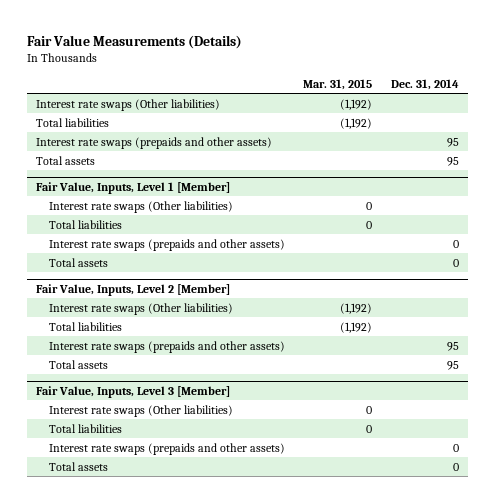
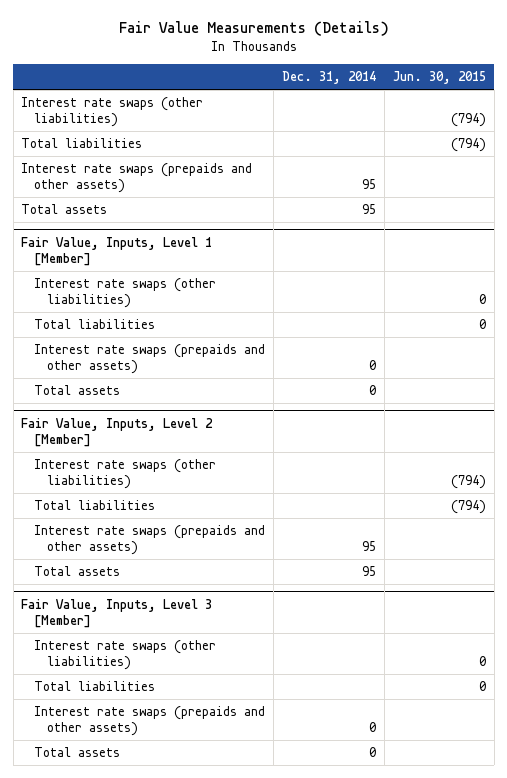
- | Mar. 31, 2015 | Dec. 31, 2014
+ | Dec. 31, 2014 | Jun. 30, 2015
- Interest rate swaps (Other liabilities) | (1,192) |
+ Interest rate swaps (other liabilities) | | (794)
@ Fair Value, Inputs, Level 1 [Member]
- Interest rate swaps (Other liabilities) | 0 |
+ Interest rate swaps (other liabilities) | | 0
@ Fair Value, Inputs, Level 2 [Member]
- Interest rate swaps (Other liabilities) | (1,192) |
+ Interest rate swaps (other liabilities) | | (794)
@ Fair Value, Inputs, Level 3 [Member]
- Interest rate swaps (Other liabilities) | 0 |
+ Interest rate swaps (other liabilities) | | 0

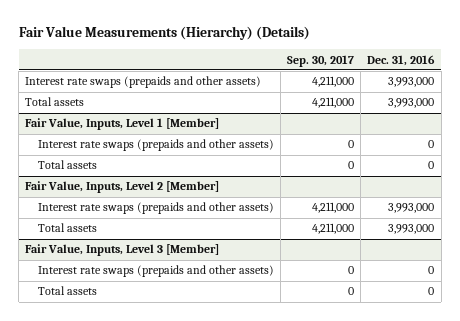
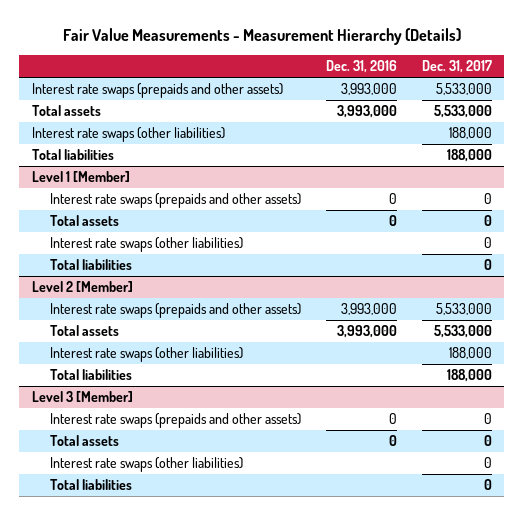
- Fair Value Measurements (Hierarchy) (Details)
+ Fair Value Measurements - Measurement Hierarchy (Details)
- | Sep. 30, 2017 | Dec. 31, 2016
+ | Dec. 31, 2016 | Dec. 31, 2017
- Fair Value, Inputs, Level 1 [Member]
+ Interest rate swaps (other liabilities) | | 188,000
+ Total liabilities | | 188,000
+ Level 1 [Member]
- Fair Value, Inputs, Level 2 [Member]
+ Interest rate swaps (other liabilities) | | 0
+ Total liabilities | | 0
+ Level 2 [Member]
- Fair Value, Inputs, Level 3 [Member]
+ Interest rate swaps (other liabilities) | | 188,000
+ Total liabilities | | 188,000
+ Level 3 [Member]
+ Interest rate swaps (other liabilities) | | 0
+ Total liabilities | | 0

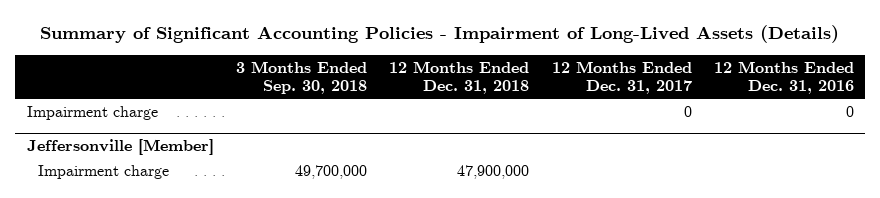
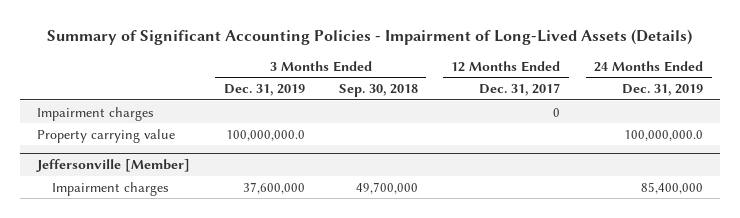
- | 3 Months Ended Sep. 30, 2018 | 12 Months Ended Dec. 31, 2018 | 12 Months Ended Dec. 31, 2017 | 12 Months Ended Dec. 31, 2016
+ | 3 Months Ended Dec. 31, 2019 | 3 Months Ended Sep. 30, 2018 | 12 Months Ended Dec. 31, 2017 | 24 Months Ended Dec. 31, 2019
- Impairment charge | | | 0 | 0
+ Impairment charges | | | 0 |
+ Property carrying value | 100,000,000.0 | | | 100,000,000.0
@ Jeffersonville [Member]
- Impairment charge | 49,700,000 | 47,900,000 | |
+ Impairment charges | 37,600,000 | 49,700,000 | | 85,400,000

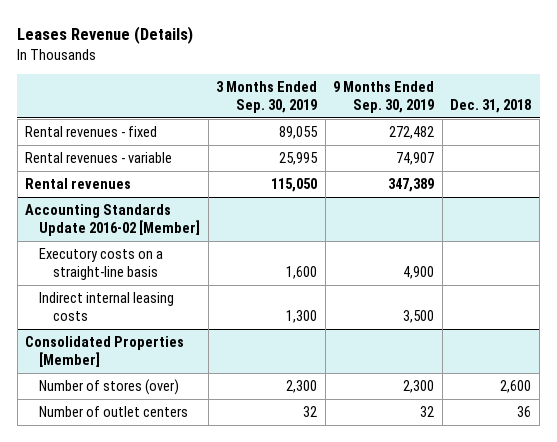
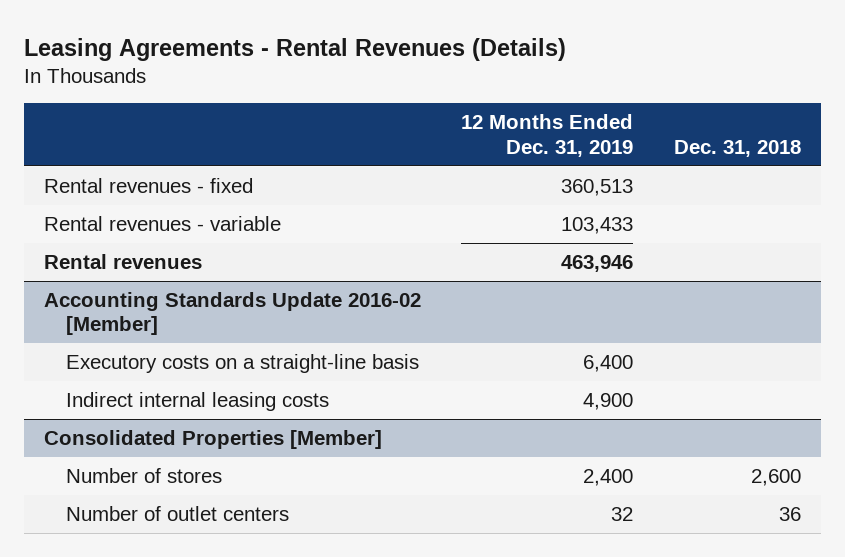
- Leases Revenue (Details)
+ Leasing Agreements - Rental Revenues (Details)
- | 3 Months Ended Sep. 30, 2019 | 9 Months Ended Sep. 30, 2019 | Dec. 31, 2018
+ | 12 Months Ended Dec. 31, 2019 | Dec. 31, 2018
@ Consolidated Properties [Member]
- Number of stores (over) | 2,300 | 2,300 | 2,600
+ Number of stores | 2,400 | 2,600

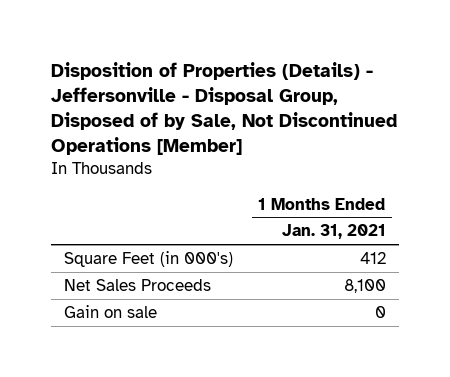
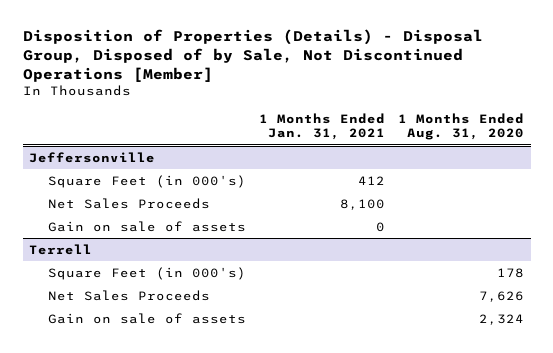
- Disposition of Properties (Details) - Jeffersonville - Disposal Group, Disposed of by Sale, Not Discontinued Operations [Member]
+ Disposition of Properties (Details) - Disposal Group, Disposed of by Sale, Not Discontinued Operations [Member]
- | 1 Months Ended Jan. 31, 2021
+ | 1 Months Ended Jan. 31, 2021 | 1 Months Ended Aug. 31, 2020
+ Jeffersonville
- Gain on sale | 0
+ Gain on sale of assets | 0 |
+ Terrell
+ Square Feet (in 000's) | | 178
+ Net Sales Proceeds | | 7,626
+ Gain on sale of assets | | 2,324

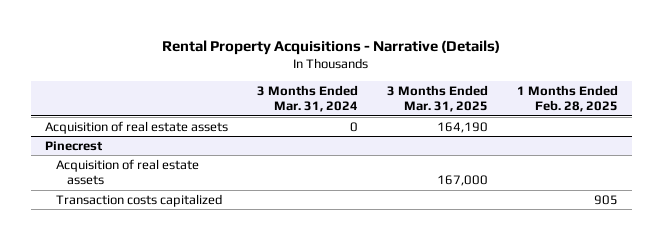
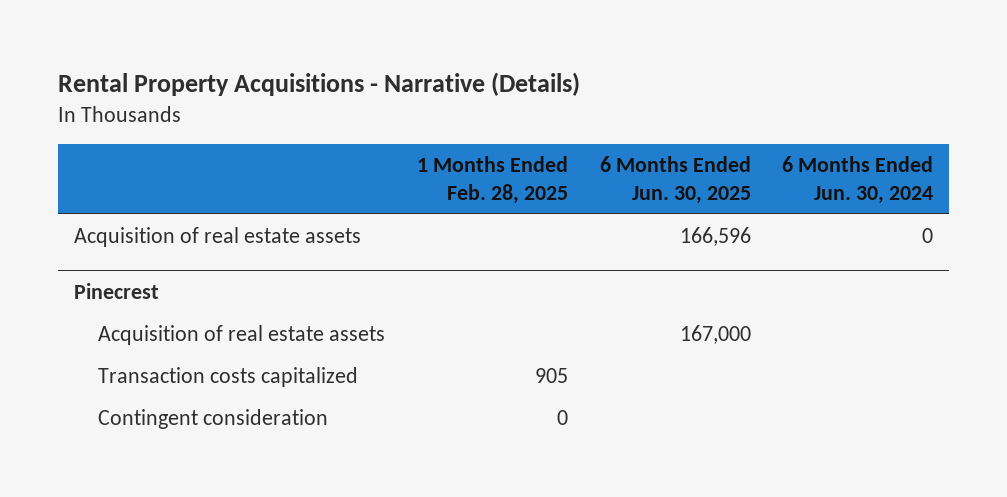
- | 3 Months Ended Mar. 31, 2024 | 3 Months Ended Mar. 31, 2025 | 1 Months Ended Feb. 28, 2025
+ | 1 Months Ended Feb. 28, 2025 | 6 Months Ended Jun. 30, 2025 | 6 Months Ended Jun. 30, 2024
@ Pinecrest
+ Contingent consideration | 0 | |

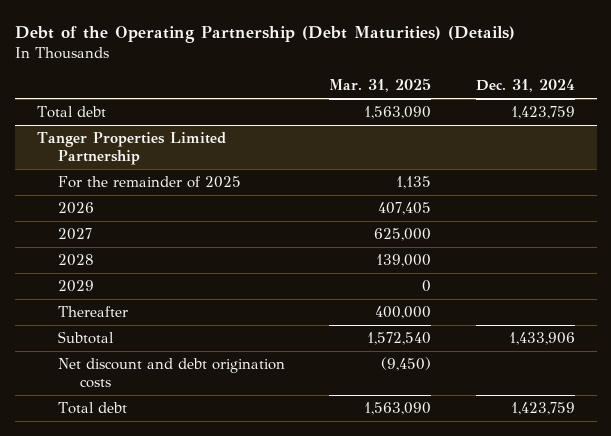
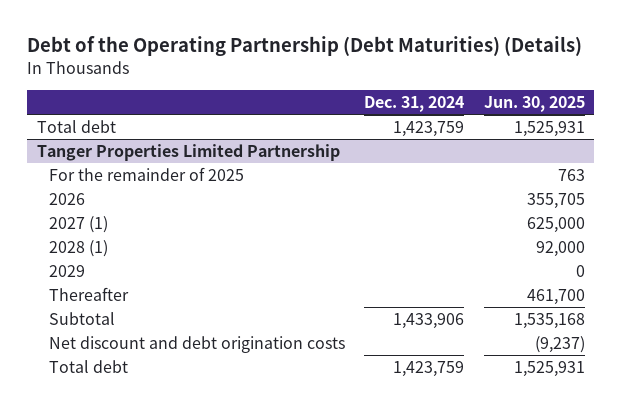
- | Mar. 31, 2025 | Dec. 31, 2024
+ | Dec. 31, 2024 | Jun. 30, 2025
@ Tanger Properties Limited Partnership
- 2027 | 625,000 |
- 2028 | 139,000 |
+ 2027 (1) | | 625,000
+ 2028 (1) | | 92,000

